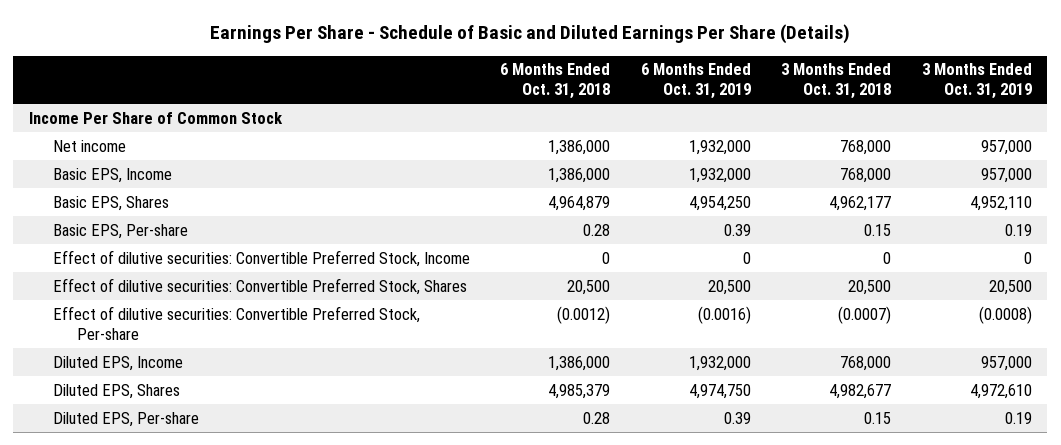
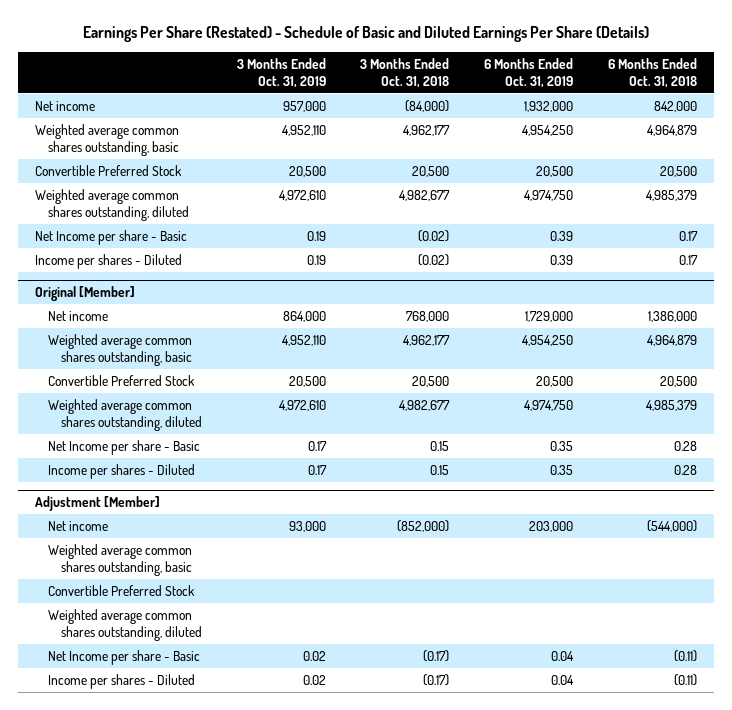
- Earnings Per Share - Schedule of Basic and Diluted Earnings Per Share (Details)
+ Earnings Per Share (Restated) - Schedule of Basic and Diluted Earnings Per Share (Details)
- | 6 Months Ended Oct. 31, 2018 | 6 Months Ended Oct. 31, 2019 | 3 Months Ended Oct. 31, 2018 | 3 Months Ended Oct. 31, 2019
+ | 3 Months Ended Oct. 31, 2019 | 3 Months Ended Oct. 31, 2018 | 6 Months Ended Oct. 31, 2019 | 6 Months Ended Oct. 31, 2018
- Income Per Share of Common Stock
- Net income | 1,386,000 | 1,932,000 | 768,000 | 957,000
- Basic EPS, Income | 1,386,000 | 1,932,000 | 768,000 | 957,000
- Basic EPS, Shares | 4,964,879 | 4,954,250 | 4,962,177 | 4,952,110
- Basic EPS, Per-share | 0.28 | 0.39 | 0.15 | 0.19
- Effect of dilutive securities: Convertible Preferred Stock, Income | 0 | 0 | 0 | 0
- Effect of dilutive securities: Convertible Preferred Stock, Shares | 20,500 | 20,500 | 20,500 | 20,500
- Effect of dilutive securities: Convertible Preferred Stock, Per-share | (0.0012) | (0.0016) | (0.0007) | (0.0008)
- Diluted EPS, Income | 1,386,000 | 1,932,000 | 768,000 | 957,000
- Diluted EPS, Shares | 4,985,379 | 4,974,750 | 4,982,677 | 4,972,610
- Diluted EPS, Per-share | 0.28 | 0.39 | 0.15 | 0.19
+ Net income | 957,000 | (84,000) | 1,932,000 | 842,000
+ Weighted average common shares outstanding, basic | 4,952,110 | 4,962,177 | 4,954,250 | 4,964,879
+ Convertible Preferred Stock | 20,500 | 20,500 | 20,500 | 20,500
+ Weighted average common shares outstanding, diluted | 4,972,610 | 4,982,677 | 4,974,750 | 4,985,379
+ Net Income per share - Basic | 0.19 | (0.02) | 0.39 | 0.17
+ Income per shares - Diluted | 0.19 | (0.02) | 0.39 | 0.17
+ Original [Member]
+ Net income | 864,000 | 768,000 | 1,729,000 | 1,386,000
+ Weighted average common shares outstanding, basic | 4,952,110 | 4,962,177 | 4,954,250 | 4,964,879
+ Convertible Preferred Stock | 20,500 | 20,500 | 20,500 | 20,500
+ Weighted average common shares outstanding, diluted | 4,972,610 | 4,982,677 | 4,974,750 | 4,985,379
+ Net Income per share - Basic | 0.17 | 0.15 | 0.35 | 0.28
+ Income per shares - Diluted | 0.17 | 0.15 | 0.35 | 0.28
+ Adjustment [Member]
+ Net income | 93,000 | (852,000) | 203,000 | (544,000)
+ Weighted average common shares outstanding, basic
+ Convertible Preferred Stock
+ Weighted average common shares outstanding, diluted
+ Net Income per share - Basic | 0.02 | (0.17) | 0.04 | (0.11)
+ Income per shares - Diluted | 0.02 | (0.17) | 0.04 | (0.11)

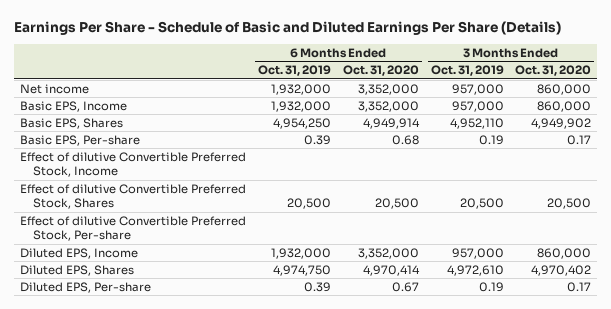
- Earnings Per Share (Restated) - Schedule of Basic and Diluted Earnings Per Share (Details)
+ Earnings Per Share - Schedule of Basic and Diluted Earnings Per Share (Details)
- | 3 Months Ended Oct. 31, 2019 | 3 Months Ended Oct. 31, 2018 | 6 Months Ended Oct. 31, 2019 | 6 Months Ended Oct. 31, 2018
+ | 6 Months Ended Oct. 31, 2019 | 6 Months Ended Oct. 31, 2020 | 3 Months Ended Oct. 31, 2019 | 3 Months Ended Oct. 31, 2020
- Weighted average common shares outstanding, basic | 4,952,110 | 4,962,177 | 4,954,250 | 4,964,879
- Convertible Preferred Stock | 20,500 | 20,500 | 20,500 | 20,500
- Weighted average common shares outstanding, diluted | 4,972,610 | 4,982,677 | 4,974,750 | 4,985,379
- Net Income per share - Basic | 0.19 | (0.02) | 0.39 | 0.17
- Income per shares - Diluted | 0.19 | (0.02) | 0.39 | 0.17
- Original [Member]
- Net income | 864,000 | 768,000 | 1,729,000 | 1,386,000
- Weighted average common shares outstanding, basic | 4,952,110 | 4,962,177 | 4,954,250 | 4,964,879
- Convertible Preferred Stock | 20,500 | 20,500 | 20,500 | 20,500
- Weighted average common shares outstanding, diluted | 4,972,610 | 4,982,677 | 4,974,750 | 4,985,379
- Net Income per share - Basic | 0.17 | 0.15 | 0.35 | 0.28
- Income per shares - Diluted | 0.17 | 0.15 | 0.35 | 0.28
- Adjustment [Member]
- Net income | 93,000 | (852,000) | 203,000 | (544,000)
- Weighted average common shares outstanding, basic
- Convertible Preferred Stock
- Weighted average common shares outstanding, diluted
- Net Income per share - Basic | 0.02 | (0.17) | 0.04 | (0.11)
- Income per shares - Diluted | 0.02 | (0.17) | 0.04 | (0.11)
+ Basic EPS, Income | 1,932,000 | 3,352,000 | 957,000 | 860,000
+ Basic EPS, Shares | 4,954,250 | 4,949,914 | 4,952,110 | 4,949,902
+ Basic EPS, Per-share | 0.39 | 0.68 | 0.19 | 0.17
+ Effect of dilutive Convertible Preferred Stock, Income
+ Effect of dilutive Convertible Preferred Stock, Shares | 20,500 | 20,500 | 20,500 | 20,500
+ Effect of dilutive Convertible Preferred Stock, Per-share
+ Diluted EPS, Income | 1,932,000 | 3,352,000 | 957,000 | 860,000
+ Diluted EPS, Shares | 4,974,750 | 4,970,414 | 4,972,610 | 4,970,402
+ Diluted EPS, Per-share | 0.39 | 0.67 | 0.19 | 0.17

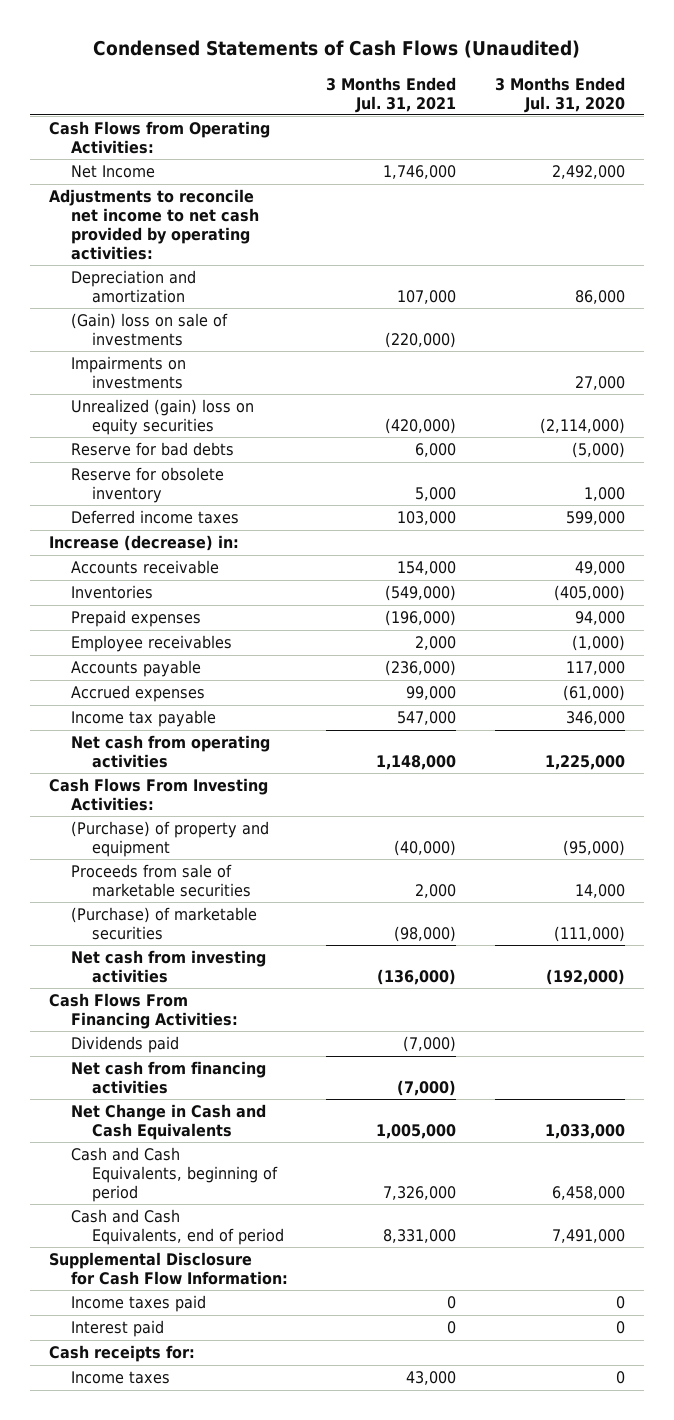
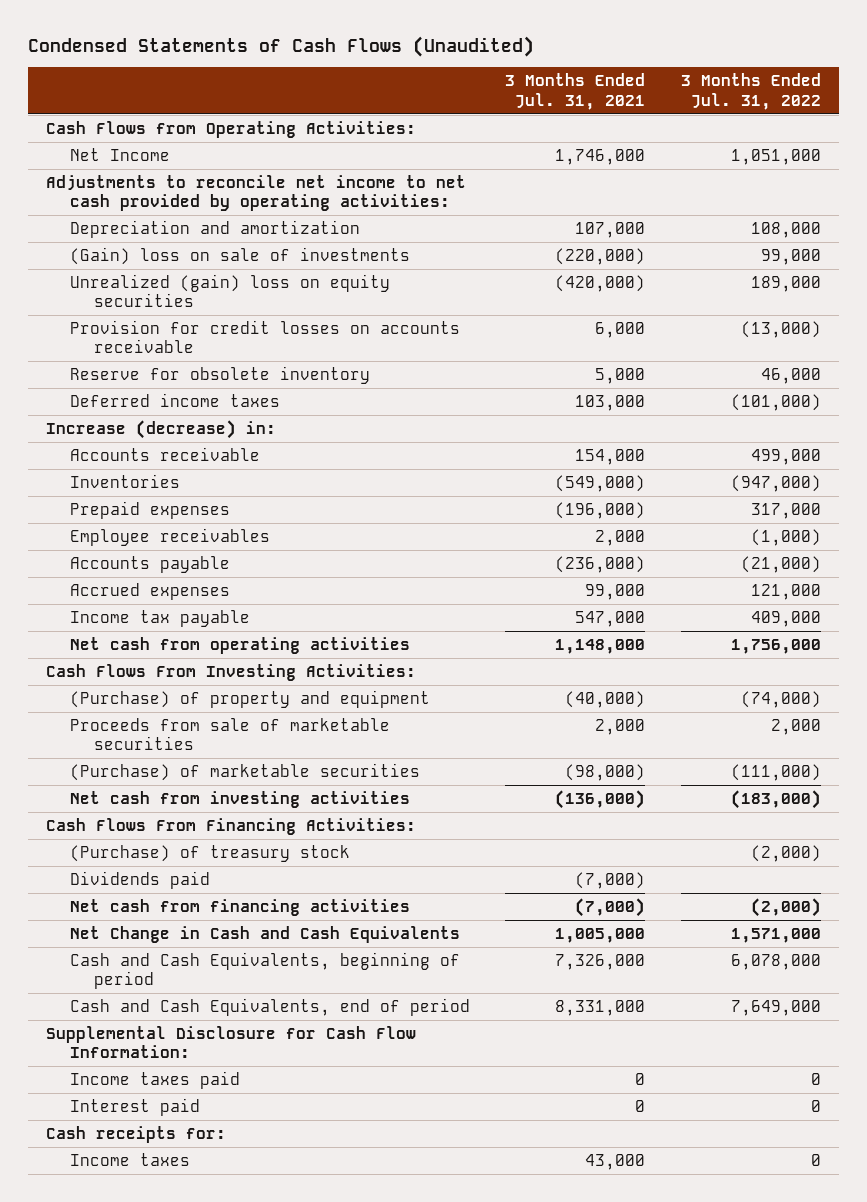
- | 3 Months Ended Jul. 31, 2021 | 3 Months Ended Jul. 31, 2020
+ | 3 Months Ended Jul. 31, 2021 | 3 Months Ended Jul. 31, 2022
- Impairments on investments | | 27,000
- Reserve for bad debts | 6,000 | (5,000)
+ Provision for credit losses on accounts receivable | 6,000 | (13,000)
+ (Purchase) of treasury stock | | (2,000)

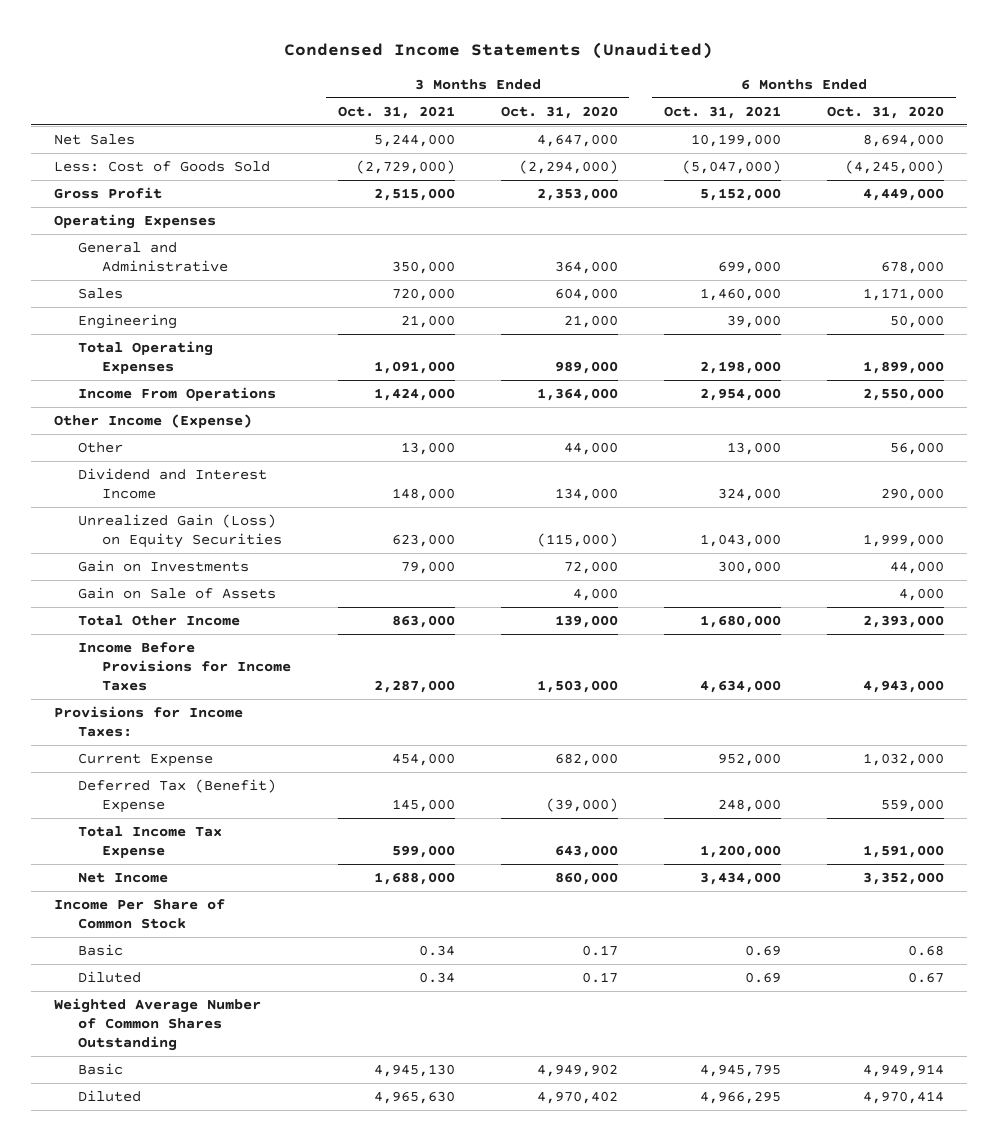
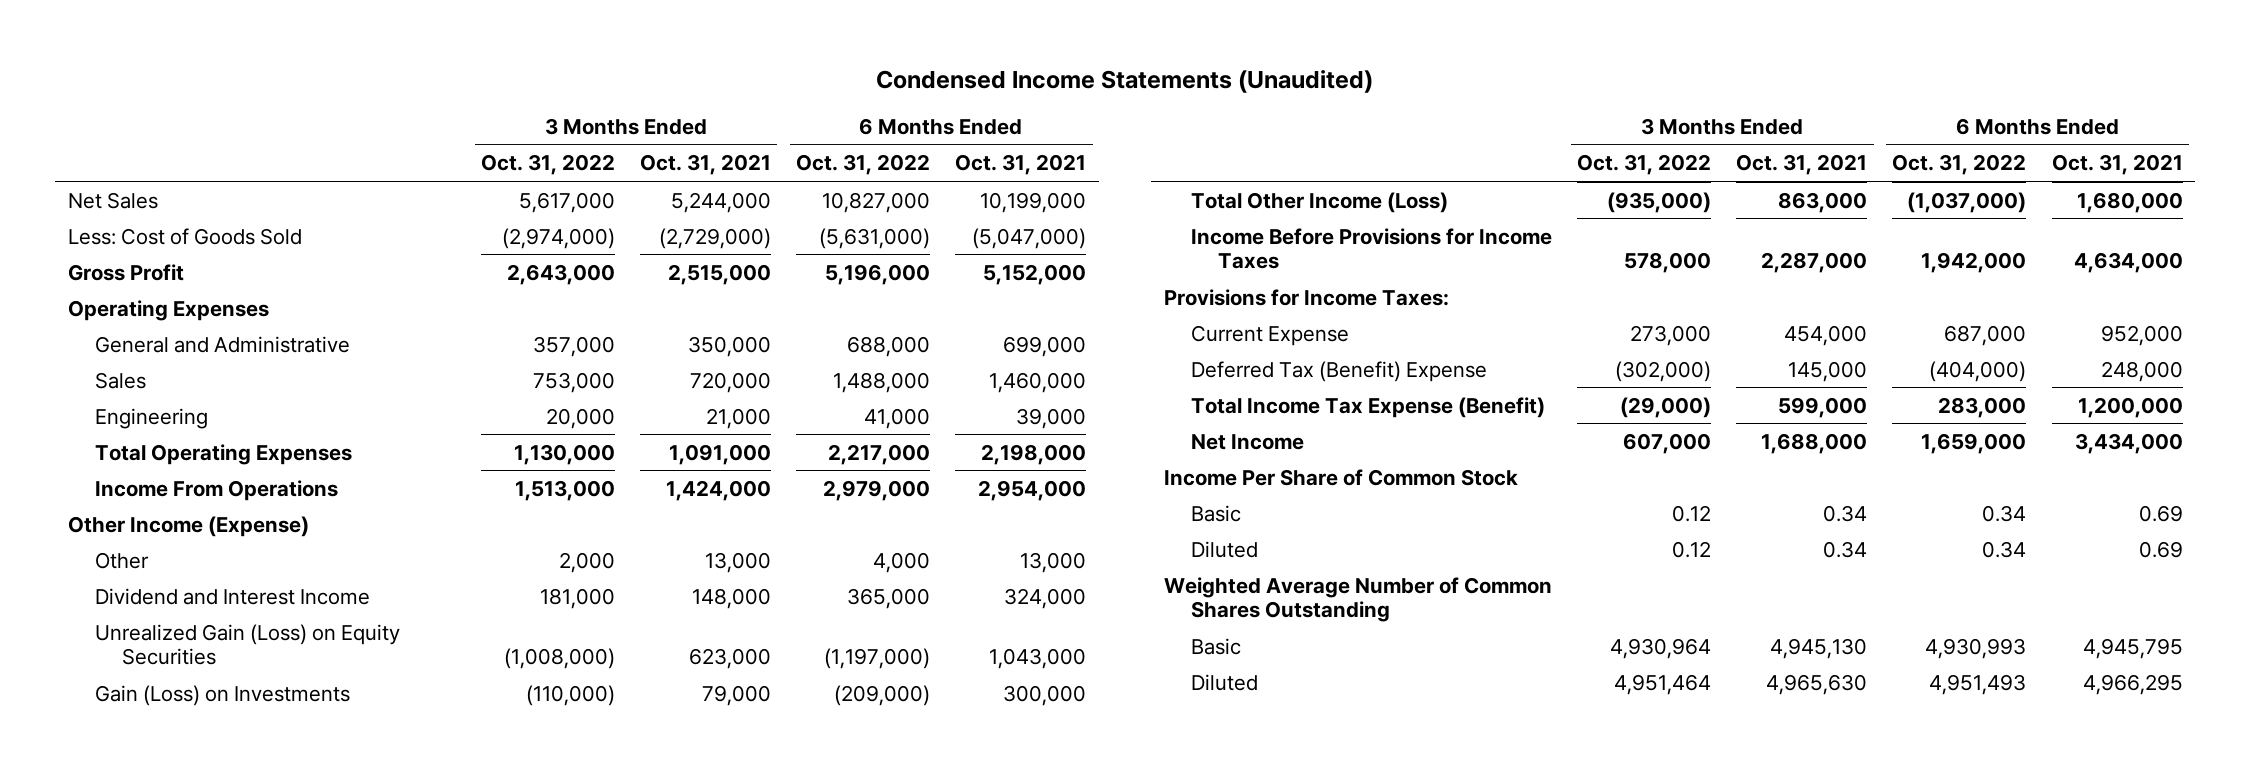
- | 3 Months Ended Oct. 31, 2021 | 3 Months Ended Oct. 31, 2020 | 6 Months Ended Oct. 31, 2021 | 6 Months Ended Oct. 31, 2020
+ | 3 Months Ended Oct. 31, 2022 | 3 Months Ended Oct. 31, 2021 | 6 Months Ended Oct. 31, 2022 | 6 Months Ended Oct. 31, 2021
- Gain on Investments | 79,000 | 72,000 | 300,000 | 44,000
- Gain on Sale of Assets | | 4,000 | | 4,000
- Total Other Income | 863,000 | 139,000 | 1,680,000 | 2,393,000
+ Gain (Loss) on Investments | (110,000) | 79,000 | (209,000) | 300,000
+ Total Other Income (Loss) | (935,000) | 863,000 | (1,037,000) | 1,680,000
- Total Income Tax Expense | 599,000 | 643,000 | 1,200,000 | 1,591,000
+ Total Income Tax Expense (Benefit) | (29,000) | 599,000 | 283,000 | 1,200,000

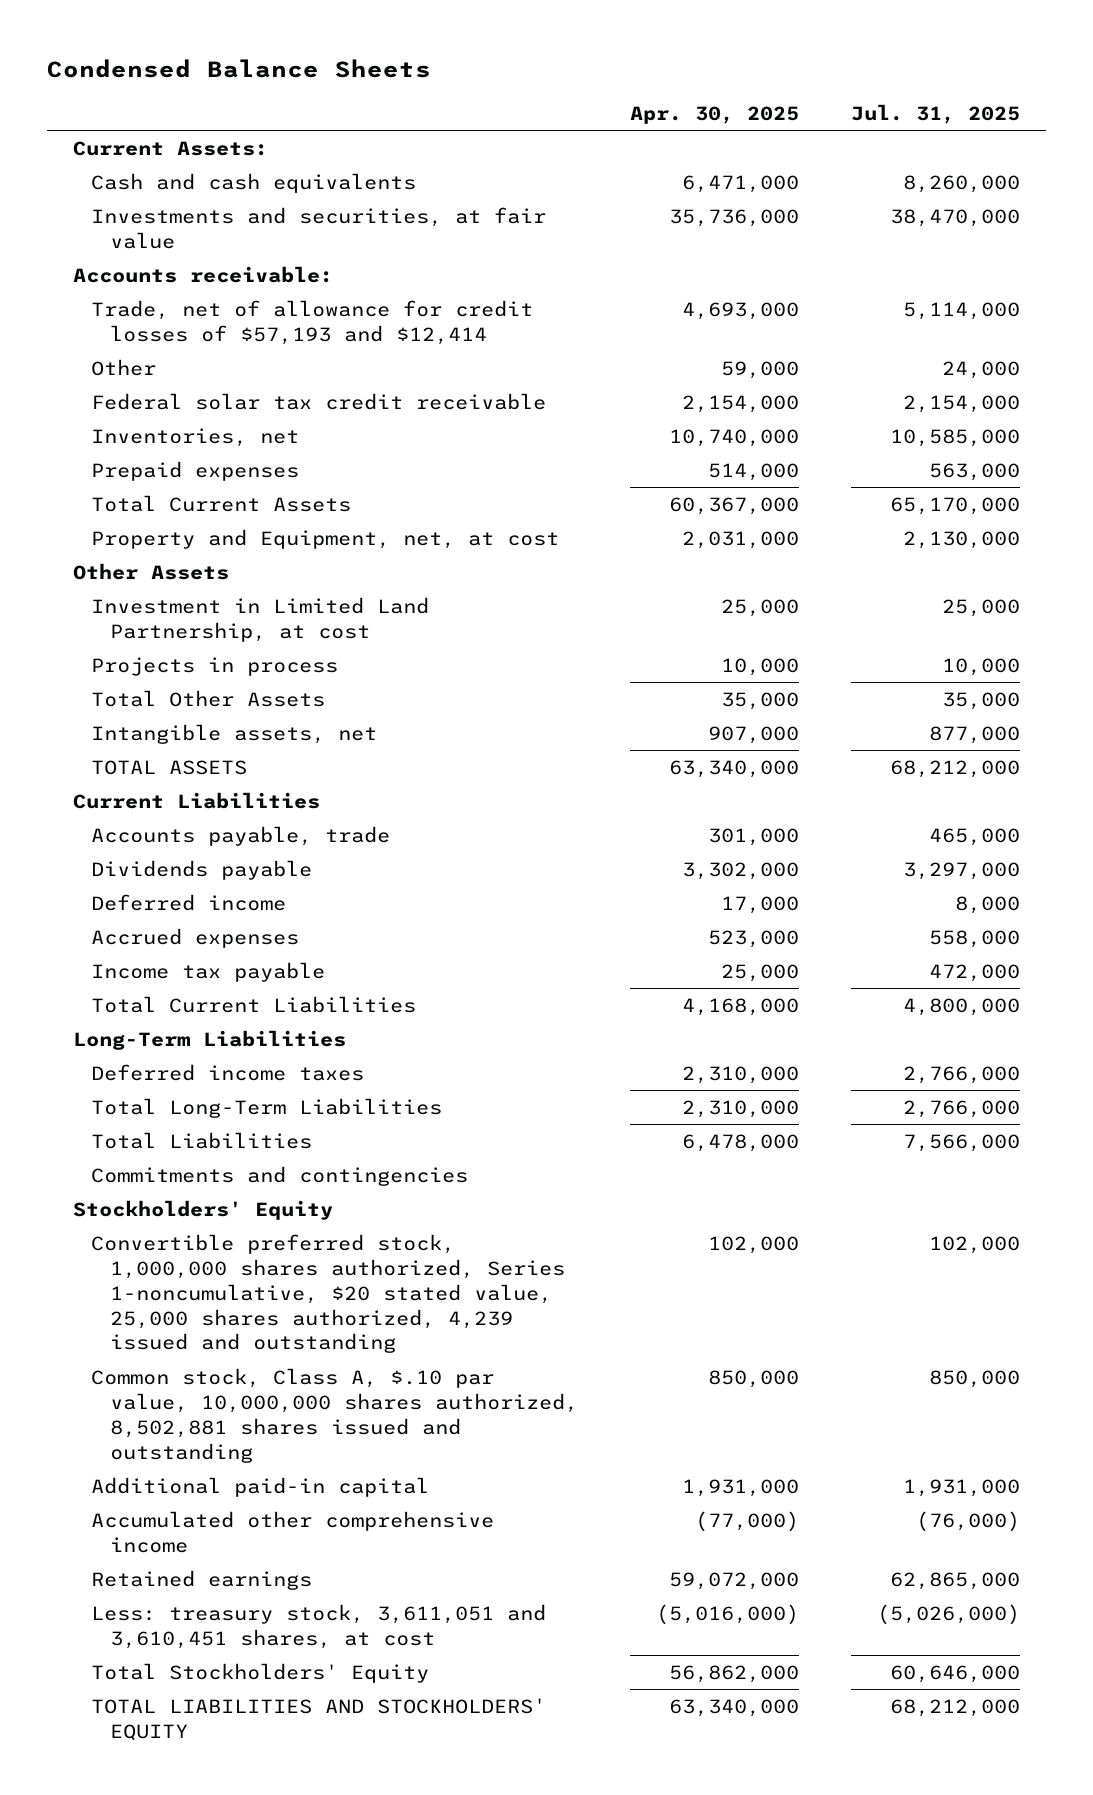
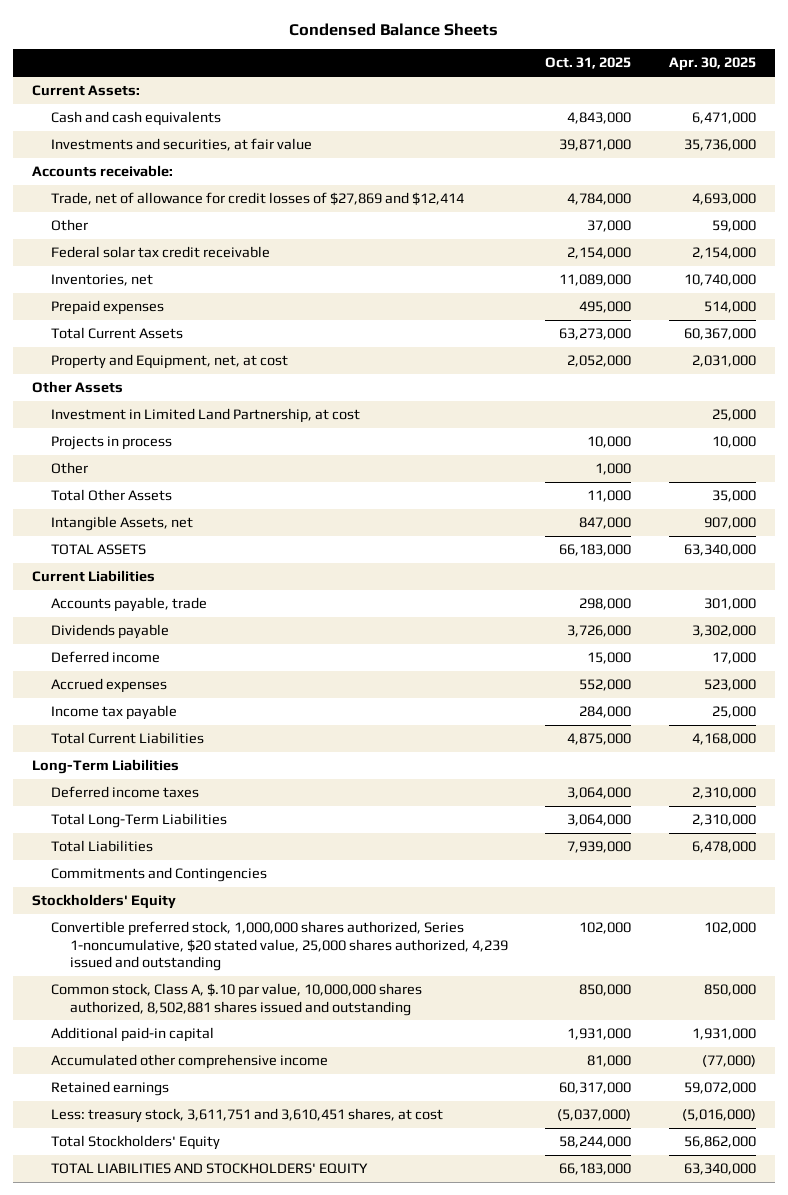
- | Apr. 30, 2025 | Jul. 31, 2025
+ | Oct. 31, 2025 | Apr. 30, 2025
- Trade, net of allowance for credit losses of $57,193 and $12,414 | 4,693,000 | 5,114,000
+ Trade, net of allowance for credit losses of $27,869 and $12,414 | 4,784,000 | 4,693,000
+ Other | 1,000 |
- Intangible assets, net | 907,000 | 877,000
+ Intangible Assets, net | 847,000 | 907,000
- Commitments and contingencies
+ Commitments and Contingencies
- Less: treasury stock, 3,611,051 and 3,610,451 shares, at cost | (5,016,000) | (5,026,000)
+ Less: treasury stock, 3,611,751 and 3,610,451 shares, at cost | (5,037,000) | (5,016,000)

